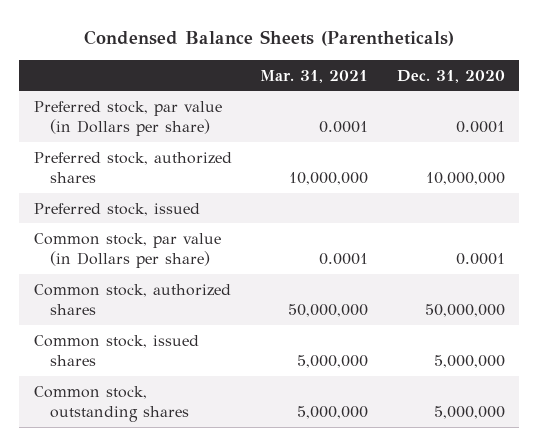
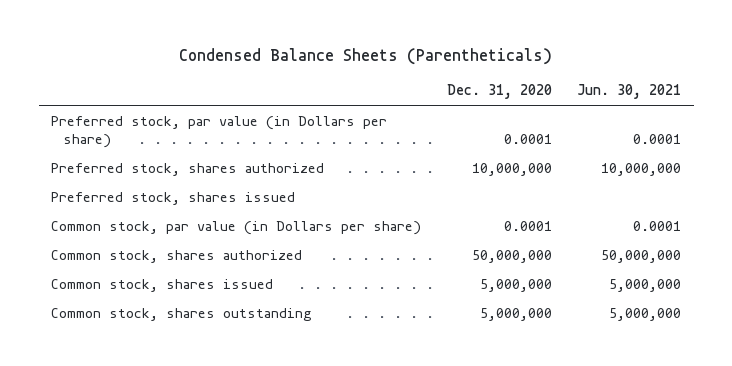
- | Mar. 31, 2021 | Dec. 31, 2020
+ | Dec. 31, 2020 | Jun. 30, 2021
- Preferred stock, authorized shares | 10,000,000 | 10,000,000
- Preferred stock, issued
+ Preferred stock, shares authorized | 10,000,000 | 10,000,000
+ Preferred stock, shares issued
- Common stock, authorized shares | 50,000,000 | 50,000,000
- Common stock, issued shares | 5,000,000 | 5,000,000
- Common stock, outstanding shares | 5,000,000 | 5,000,000
+ Common stock, shares authorized | 50,000,000 | 50,000,000
+ Common stock, shares issued | 5,000,000 | 5,000,000
+ Common stock, shares outstanding | 5,000,000 | 5,000,000

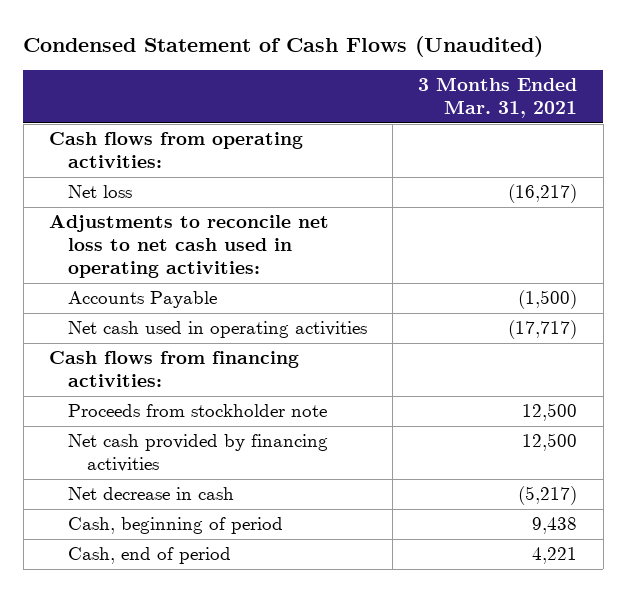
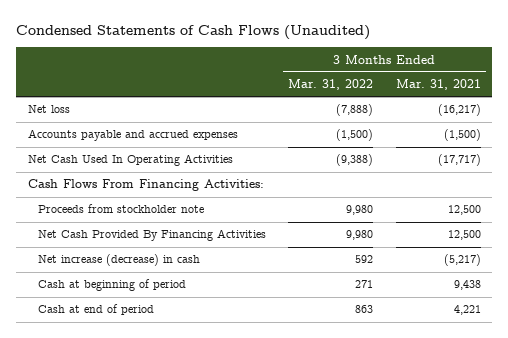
- Condensed Statement of Cash Flows (Unaudited)
+ Condensed Statements of Cash Flows (Unaudited)
- | 3 Months Ended Mar. 31, 2021
+ | 3 Months Ended Mar. 31, 2022 | 3 Months Ended Mar. 31, 2021
- Cash flows from operating activities:
- Adjustments to reconcile net loss to net cash used in operating activities:
- Accounts Payable | (1,500)
- Net cash used in operating activities | (17,717)
- Cash flows from financing activities:
+ Accounts payable and accrued expenses | (1,500) | (1,500)
+ Net Cash Used In Operating Activities | (9,388) | (17,717)
+ Cash Flows From Financing Activities:
- Net cash provided by financing activities | 12,500
- Net decrease in cash | (5,217)
- Cash, beginning of period | 9,438
- Cash, end of period | 4,221
+ Net Cash Provided By Financing Activities | 9,980 | 12,500
+ Net increase (decrease) in cash | 592 | (5,217)
+ Cash at beginning of period | 271 | 9,438
+ Cash at end of period | 863 | 4,221

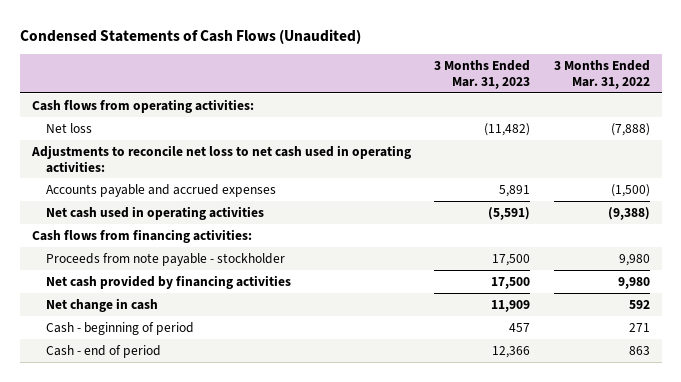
- | 3 Months Ended Mar. 31, 2022 | 3 Months Ended Mar. 31, 2021
+ | 3 Months Ended Mar. 31, 2023 | 3 Months Ended Mar. 31, 2022
+ Cash flows from operating activities:
+ Adjustments to reconcile net loss to net cash used in operating activities:
- Net Cash Used In Operating Activities | (9,388) | (17,717)
- Cash Flows From Financing Activities:
- Proceeds from stockholder note | 9,980 | 12,500
- Net Cash Provided By Financing Activities | 9,980 | 12,500
- Net increase (decrease) in cash | 592 | (5,217)
- Cash at beginning of period | 271 | 9,438
- Cash at end of period | 863 | 4,221
+ Net cash used in operating activities | (5,591) | (9,388)
+ Cash flows from financing activities:
+ Proceeds from note payable - stockholder | 17,500 | 9,980
+ Net cash provided by financing activities | 17,500 | 9,980
+ Net change in cash | 11,909 | 592
+ Cash - beginning of period | 457 | 271
+ Cash - end of period | 12,366 | 863

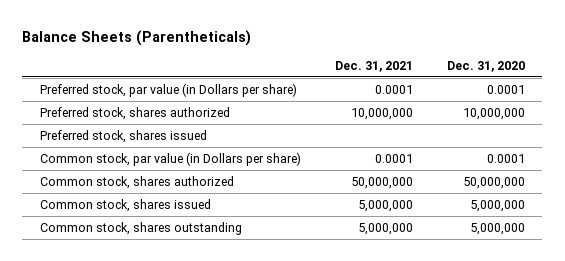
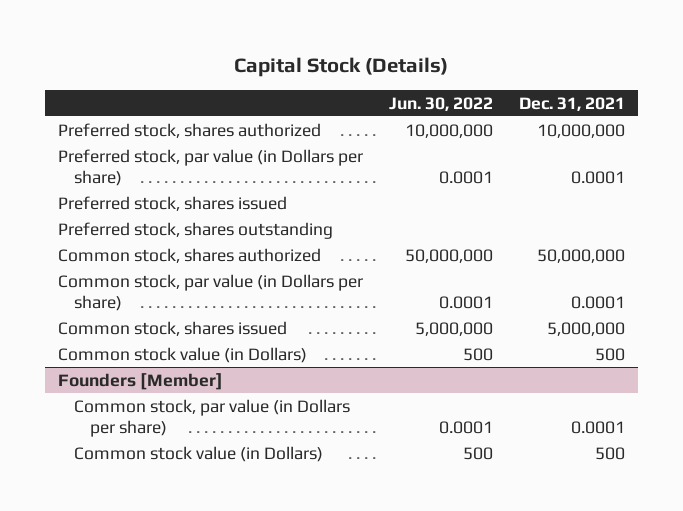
- Balance Sheets (Parentheticals)
+ Capital Stock (Details)
- | Dec. 31, 2021 | Dec. 31, 2020
+ | Jun. 30, 2022 | Dec. 31, 2021
moved down: Preferred stock, par value (in Dollars per share) | 0.0001 | 0.0001
+ Preferred stock, shares outstanding
moved down: Common stock, par value (in Dollars per share) | 0.0001 | 0.0001
- Common stock, shares outstanding | 5,000,000 | 5,000,000
+ Common stock value (in Dollars) | 500 | 500
+ Founders [Member]
+ Common stock, par value (in Dollars per share) | 0.0001 | 0.0001
+ Common stock value (in Dollars) | 500 | 500

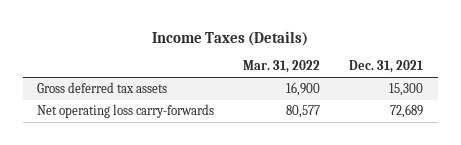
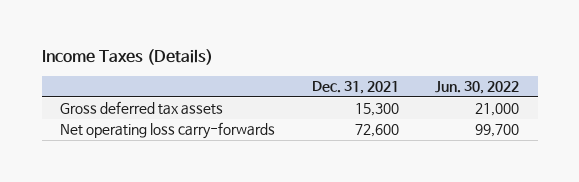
- | Mar. 31, 2022 | Dec. 31, 2021
+ | Dec. 31, 2021 | Jun. 30, 2022
- Net operating loss carry-forwards | 80,577 | 72,689
+ Net operating loss carry-forwards | 72,600 | 99,700

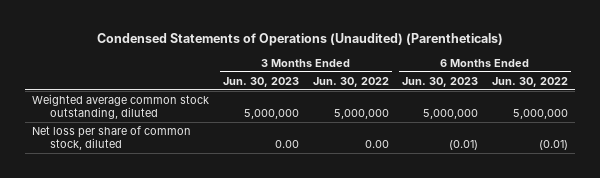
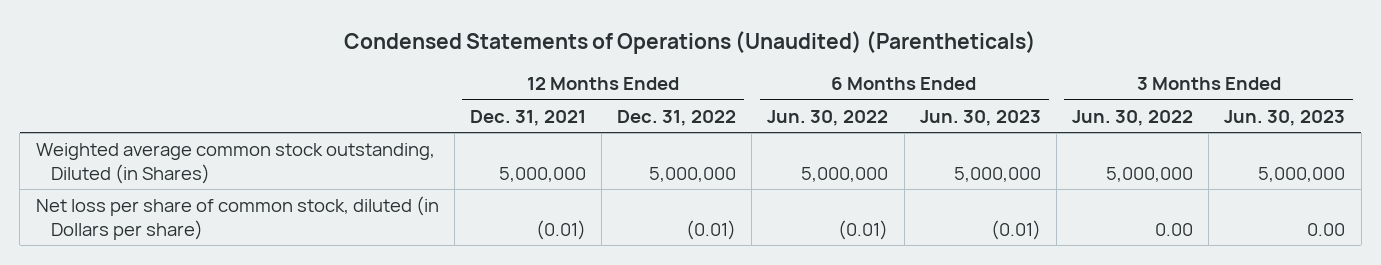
- | 3 Months Ended Jun. 30, 2023 | 3 Months Ended Jun. 30, 2022 | 6 Months Ended Jun. 30, 2023 | 6 Months Ended Jun. 30, 2022
+ | 12 Months Ended Dec. 31, 2021 | 12 Months Ended Dec. 31, 2022 | 6 Months Ended Jun. 30, 2022 | 6 Months Ended Jun. 30, 2023 | 3 Months Ended Jun. 30, 2022 | 3 Months Ended Jun. 30, 2023
- Weighted average common stock outstanding, diluted | 5,000,000 | 5,000,000 | 5,000,000 | 5,000,000
- Net loss per share of common stock, diluted | 0.00 | 0.00 | (0.01) | (0.01)
+ Weighted average common stock outstanding, Diluted (in Shares) | 5,000,000 | 5,000,000 | 5,000,000 | 5,000,000 | 5,000,000 | 5,000,000
+ Net loss per share of common stock, diluted (in Dollars per share) | (0.01) | (0.01) | (0.01) | (0.01) | 0.00 | 0.00

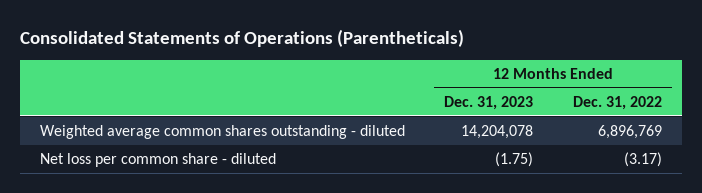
- Condensed Statements of Operations (Unaudited) (Parentheticals)
+ Consolidated Statements of Operations (Parentheticals)
- | 12 Months Ended Dec. 31, 2021 | 12 Months Ended Dec. 31, 2022 | 6 Months Ended Jun. 30, 2022 | 6 Months Ended Jun. 30, 2023 | 3 Months Ended Jun. 30, 2022 | 3 Months Ended Jun. 30, 2023
+ | 12 Months Ended Dec. 31, 2023 | 12 Months Ended Dec. 31, 2022
- Weighted average common stock outstanding, Diluted (in Shares) | 5,000,000 | 5,000,000 | 5,000,000 | 5,000,000 | 5,000,000 | 5,000,000
- Net loss per share of common stock, diluted (in Dollars per share) | (0.01) | (0.01) | (0.01) | (0.01) | 0.00 | 0.00
+ Weighted average common shares outstanding - diluted | 14,204,078 | 6,896,769
+ Net loss per common share - diluted | (1.75) | (3.17)

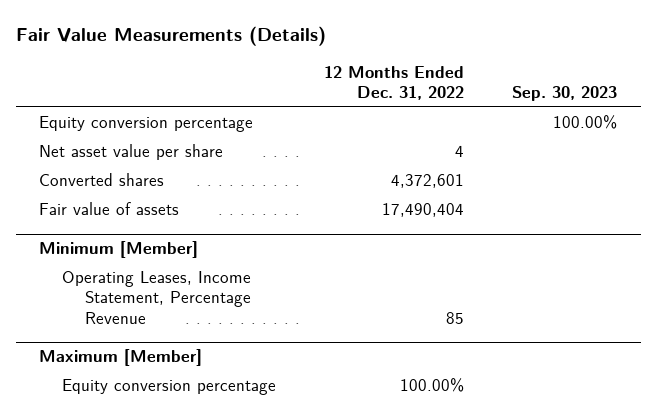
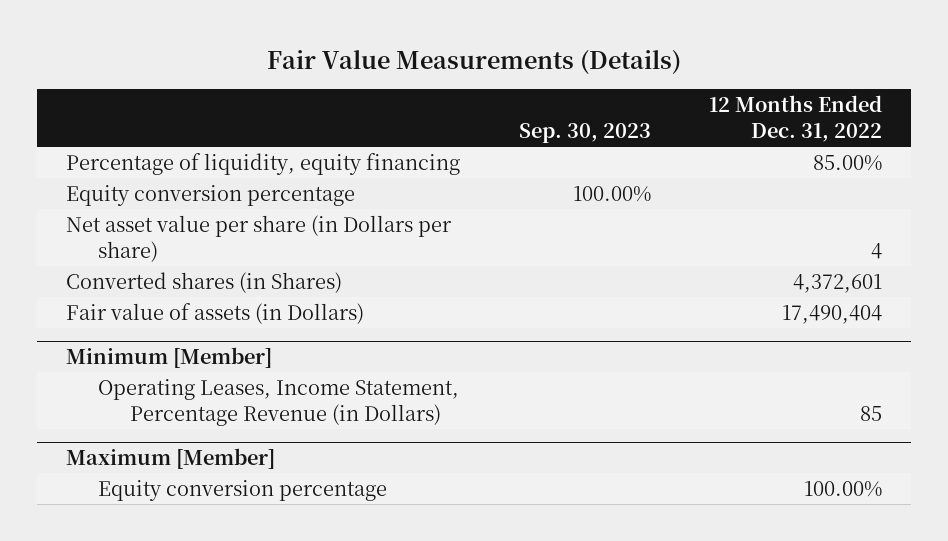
- | 12 Months Ended Dec. 31, 2022 | Sep. 30, 2023
+ | Sep. 30, 2023 | 12 Months Ended Dec. 31, 2022
+ Percentage of liquidity, equity financing | | 85.00%
- Net asset value per share | 4 |
- Converted shares | 4,372,601 |
- Fair value of assets | 17,490,404 |
+ Net asset value per share (in Dollars per share) | | 4
+ Converted shares (in Shares) | | 4,372,601
+ Fair value of assets (in Dollars) | | 17,490,404
@ Minimum [Member]
- Operating Leases, Income Statement, Percentage Revenue | 85 |
+ Operating Leases, Income Statement, Percentage Revenue (in Dollars) | | 85

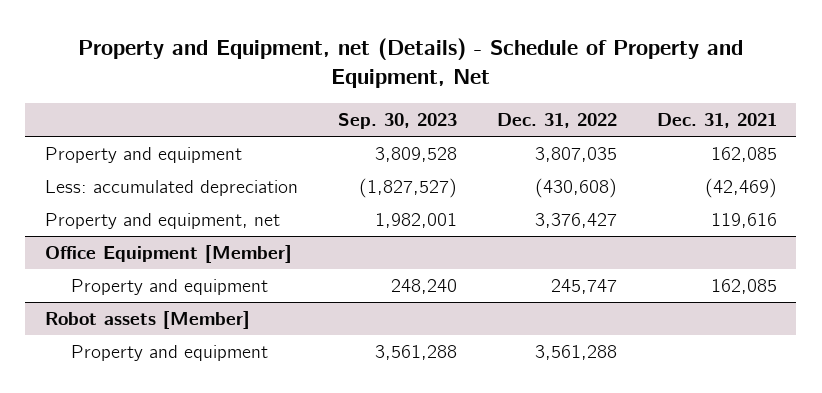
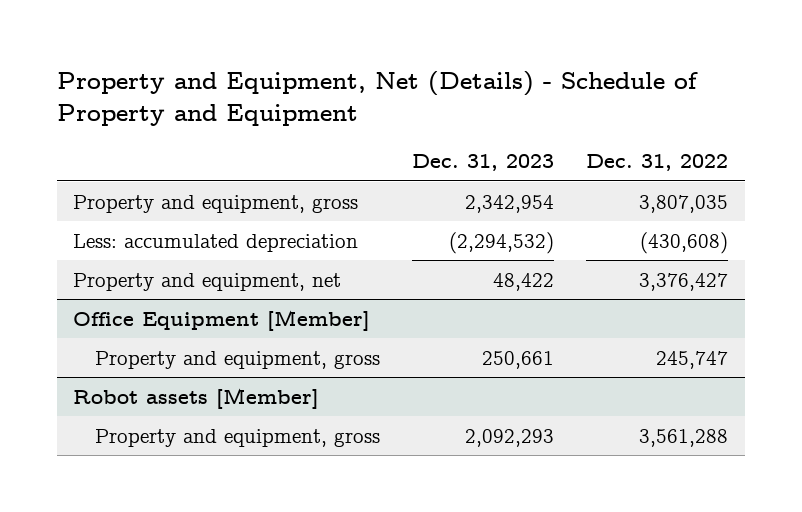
- Property and Equipment, net (Details) - Schedule of Property and Equipment, Net
+ Property and Equipment, Net (Details) - Schedule of Property and Equipment
- | Sep. 30, 2023 | Dec. 31, 2022 | Dec. 31, 2021
+ | Dec. 31, 2023 | Dec. 31, 2022
- Property and equipment | 3,809,528 | 3,807,035 | 162,085
+ Property and equipment, gross | 2,342,954 | 3,807,035
@ Office Equipment [Member]
- Property and equipment | 248,240 | 245,747 | 162,085
+ Property and equipment, gross | 250,661 | 245,747
@ Robot assets [Member]
- Property and equipment | 3,561,288 | 3,561,288 |
+ Property and equipment, gross | 2,092,293 | 3,561,288

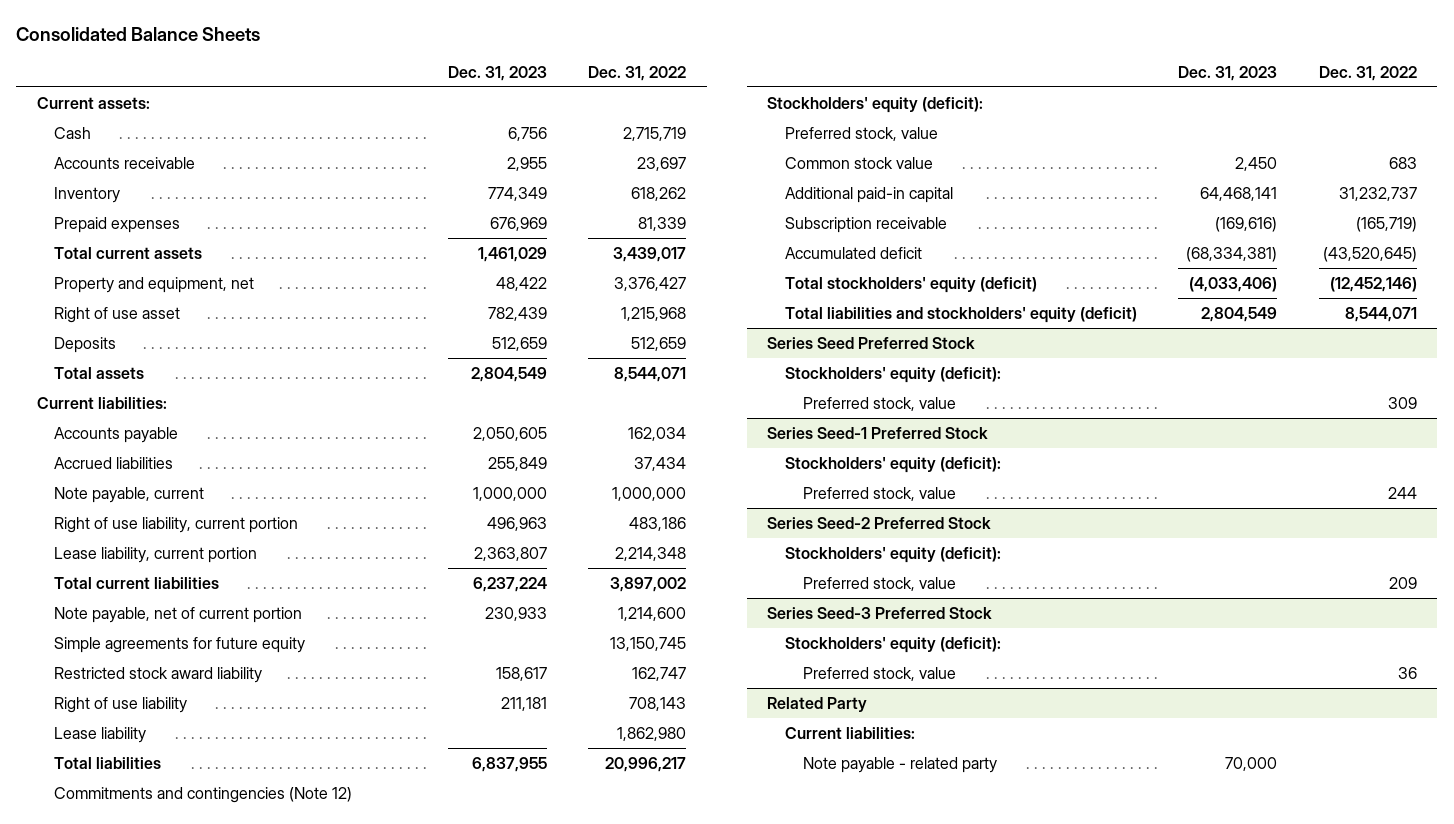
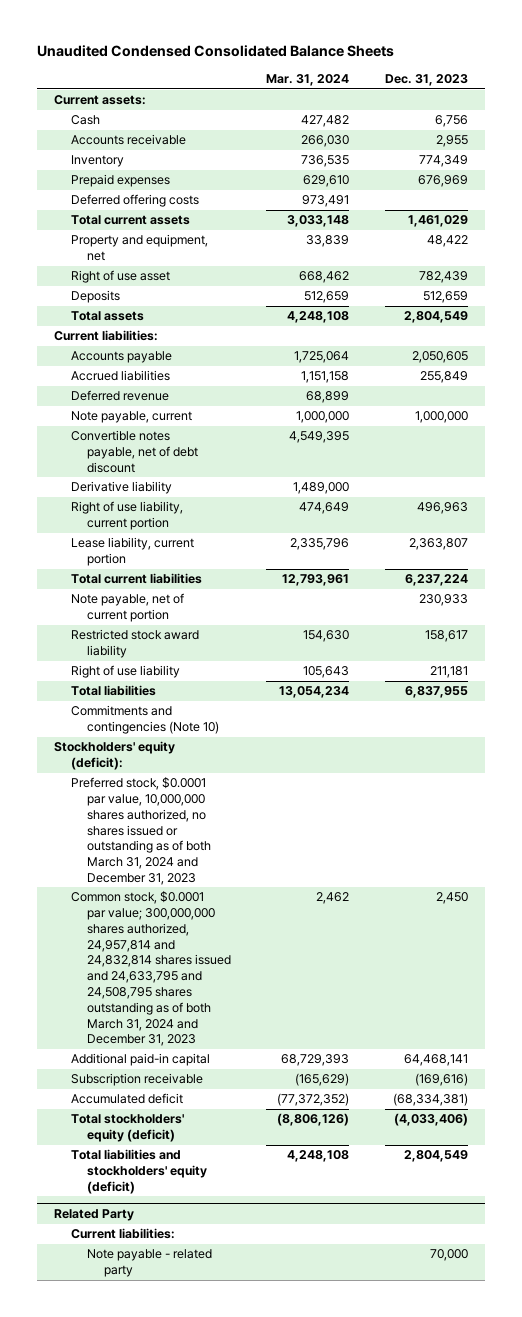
- Consolidated Balance Sheets
+ Unaudited Condensed Consolidated Balance Sheets
- | Dec. 31, 2023 | Dec. 31, 2022
+ | Mar. 31, 2024 | Dec. 31, 2023
+ Deferred offering costs | 973,491 |
+ Deferred revenue | 68,899 |
+ Convertible notes payable, net of debt discount | 4,549,395 |
+ Derivative liability | 1,489,000 |
- Simple agreements for future equity | | 13,150,745
- Lease liability | | 1,862,980
- Commitments and contingencies (Note 12)
+ Commitments and contingencies (Note 10)
- Preferred stock, value
- Common stock value | 2,450 | 683
+ Preferred stock, $0.0001 par value, 10,000,000 shares authorized, no shares issued or outstanding as of both March 31, 2024 and December 31, 2023
+ Common stock, $0.0001 par value; 300,000,000 shares authorized, 24,957,814 and 24,832,814 shares issued and 24,633,795 and 24,508,795 shares outstanding as of both March 31, 2024 and December 31, 2023 | 2,462 | 2,450
- Series Seed Preferred Stock
- Stockholders' equity (deficit):
- Preferred stock, value | | 309
- Series Seed-1 Preferred Stock
- Stockholders' equity (deficit):
- Preferred stock, value | | 244
- Series Seed-2 Preferred Stock
- Stockholders' equity (deficit):
- Preferred stock, value | | 209
- Series Seed-3 Preferred Stock
- Stockholders' equity (deficit):
- Preferred stock, value | | 36

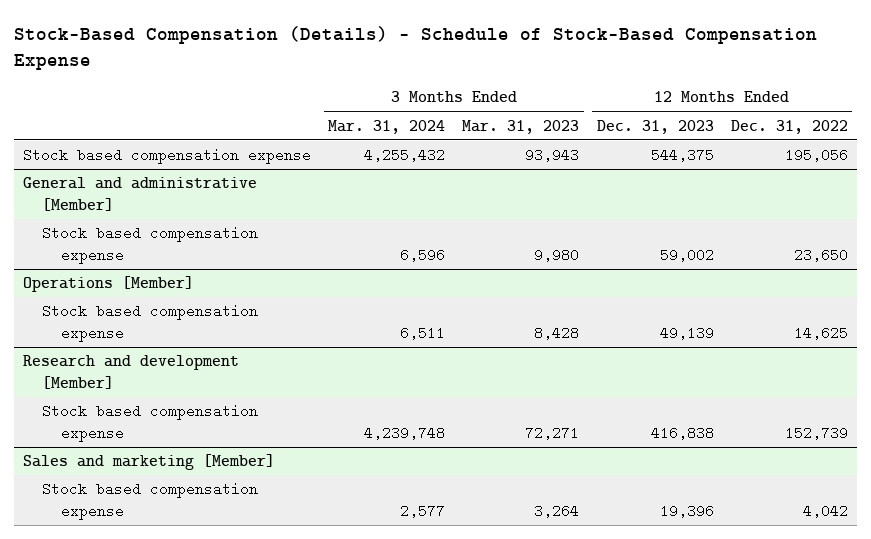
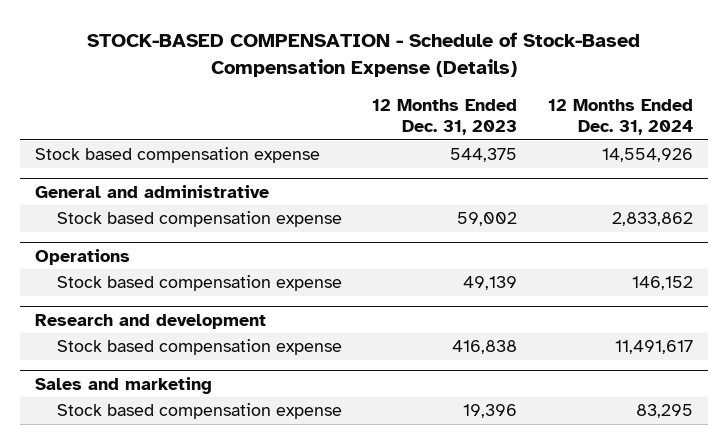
- Stock-Based Compensation (Details) - Schedule of Stock-Based Compensation Expense
+ STOCK-BASED COMPENSATION - Schedule of Stock-Based Compensation Expense (Details)
- | 3 Months Ended Mar. 31, 2024 | 3 Months Ended Mar. 31, 2023 | 12 Months Ended Dec. 31, 2023 | 12 Months Ended Dec. 31, 2022
+ | 12 Months Ended Dec. 31, 2023 | 12 Months Ended Dec. 31, 2024
- General and administrative [Member]
+ General and administrative
- Operations [Member]
+ Operations
- Research and development [Member]
+ Research and development
- Sales and marketing [Member]
+ Sales and marketing

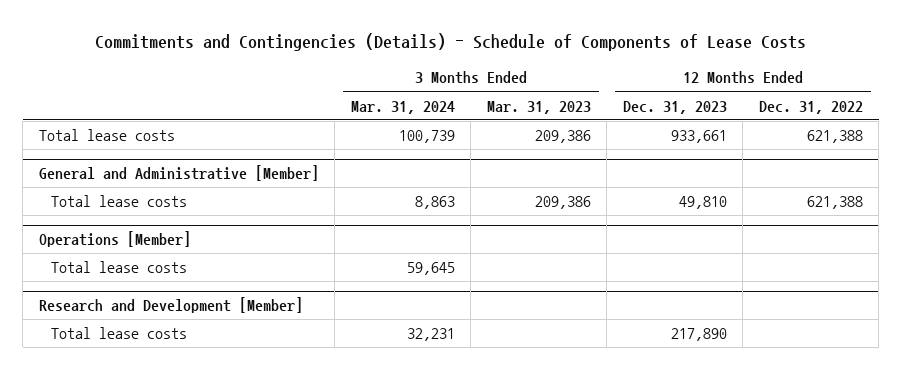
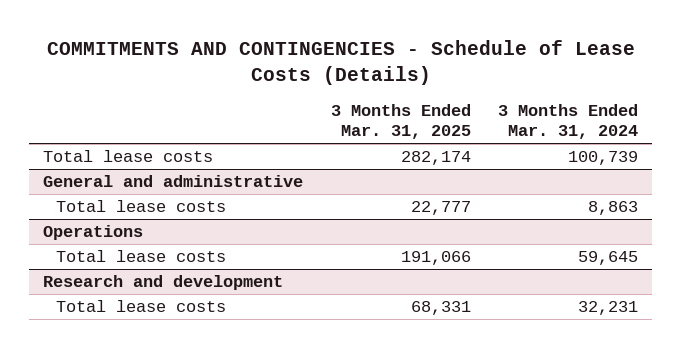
- Commitments and Contingencies (Details) - Schedule of Components of Lease Costs
+ COMMITMENTS AND CONTINGENCIES - Schedule of Lease Costs (Details)
- | 3 Months Ended Mar. 31, 2024 | 3 Months Ended Mar. 31, 2023 | 12 Months Ended Dec. 31, 2023 | 12 Months Ended Dec. 31, 2022
+ | 3 Months Ended Mar. 31, 2025 | 3 Months Ended Mar. 31, 2024
- General and Administrative [Member]
+ General and administrative
- Operations [Member]
+ Operations
- Research and Development [Member]
+ Research and development

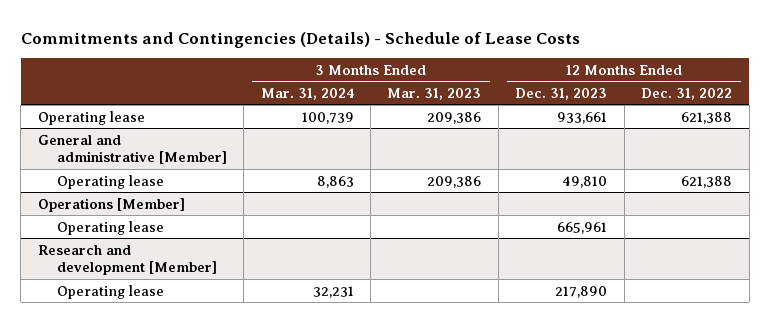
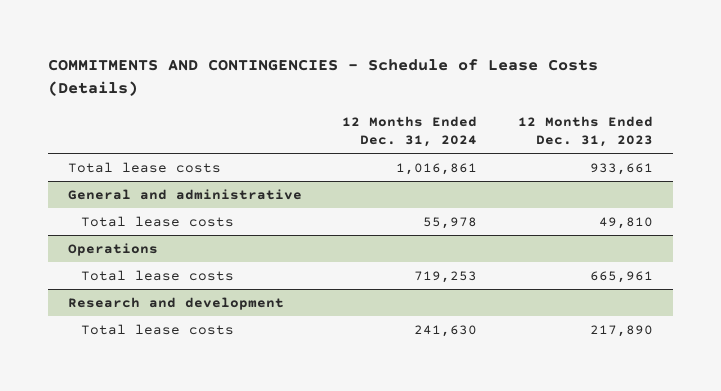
- Commitments and Contingencies (Details) - Schedule of Lease Costs
+ COMMITMENTS AND CONTINGENCIES - Schedule of Lease Costs (Details)
- | 3 Months Ended Mar. 31, 2024 | 3 Months Ended Mar. 31, 2023 | 12 Months Ended Dec. 31, 2023 | 12 Months Ended Dec. 31, 2022
+ | 12 Months Ended Dec. 31, 2024 | 12 Months Ended Dec. 31, 2023
- Operating lease | 100,739 | 209,386 | 933,661 | 621,388
- General and administrative [Member]
- Operating lease | 8,863 | 209,386 | 49,810 | 621,388
- Operations [Member]
- Operating lease | | | 665,961 |
- Research and development [Member]
- Operating lease | 32,231 | | 217,890 |
+ Total lease costs | 1,016,861 | 933,661
+ General and administrative
+ Total lease costs | 55,978 | 49,810
+ Operations
+ Total lease costs | 719,253 | 665,961
+ Research and development
+ Total lease costs | 241,630 | 217,890

